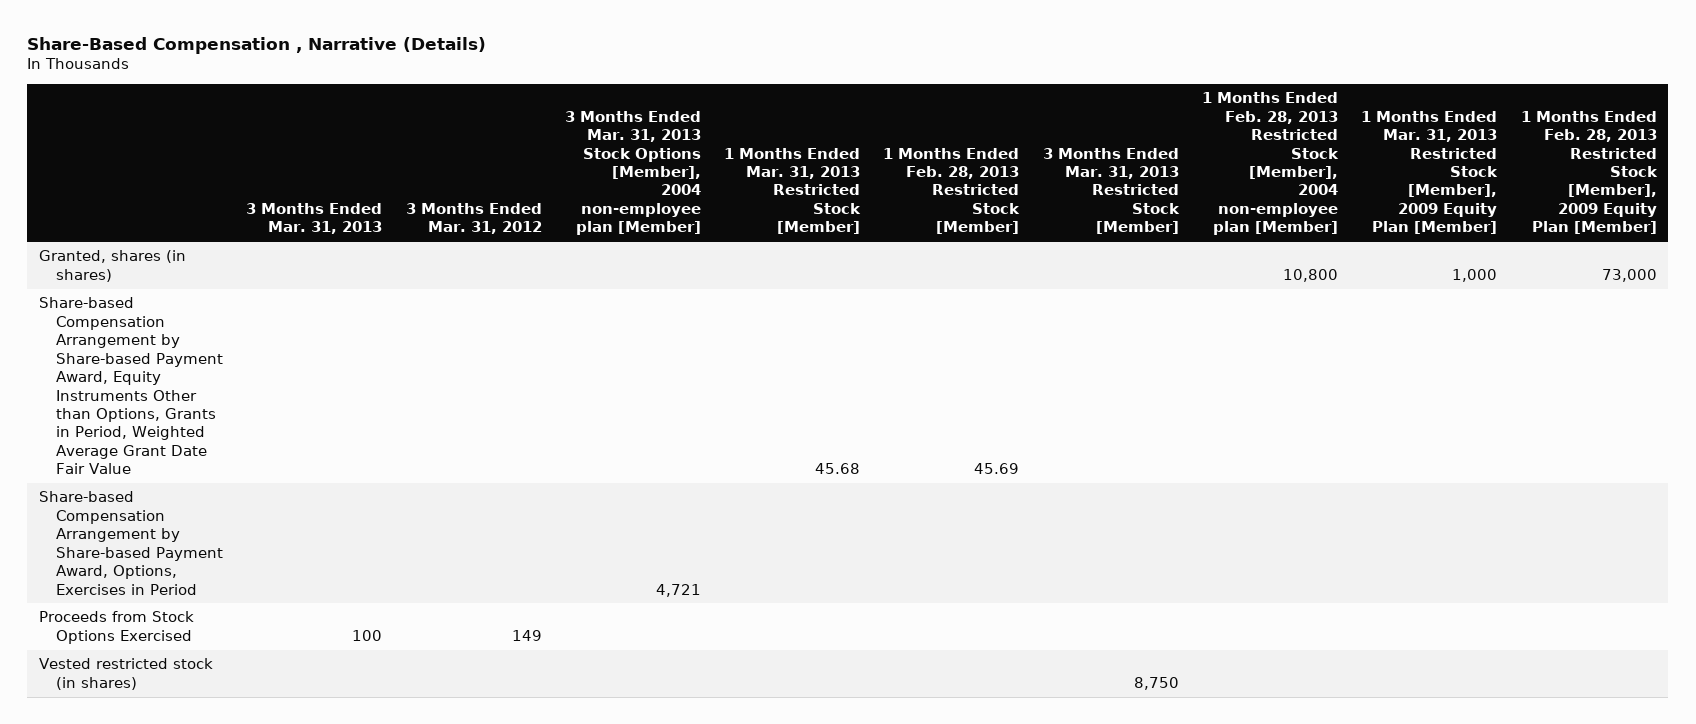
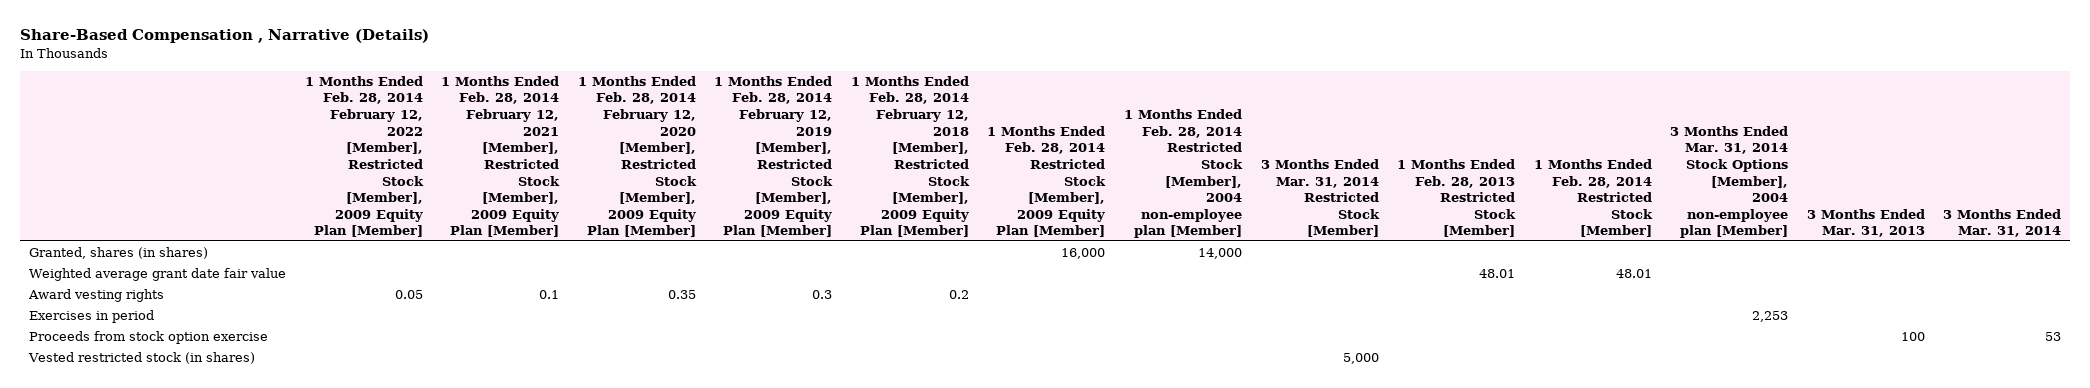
- | 3 Months Ended Mar. 31, 2013 | 3 Months Ended Mar. 31, 2012 | 3 Months Ended Mar. 31, 2013 Stock Options [Member], 2004 non-employee plan [Member] | 1 Months Ended Mar. 31, 2013 Restricted Stock [Member] | 1 Months Ended Feb. 28, 2013 Restricted Stock [Member] | 3 Months Ended Mar. 31, 2013 Restricted Stock [Member] | 1 Months Ended Feb. 28, 2013 Restricted Stock [Member], 2004 non-employee plan [Member] | 1 Months Ended Mar. 31, 2013 Restricted Stock [Member], 2009 Equity Plan [Member] | 1 Months Ended Feb. 28, 2013 Restricted Stock [Member], 2009 Equity Plan [Member]
+ | 1 Months Ended Feb. 28, 2014 February 12, 2022 [Member], Restricted Stock [Member], 2009 Equity Plan [Member] | 1 Months Ended Feb. 28, 2014 February 12, 2021 [Member], Restricted Stock [Member], 2009 Equity Plan [Member] | 1 Months Ended Feb. 28, 2014 February 12, 2020 [Member], Restricted Stock [Member], 2009 Equity Plan [Member] | 1 Months Ended Feb. 28, 2014 February 12, 2019 [Member], Restricted Stock [Member], 2009 Equity Plan [Member] | 1 Months Ended Feb. 28, 2014 February 12, 2018 [Member], Restricted Stock [Member], 2009 Equity Plan [Member] | 1 Months Ended Feb. 28, 2014 Restricted Stock [Member], 2009 Equity Plan [Member] | 1 Months Ended Feb. 28, 2014 Restricted Stock [Member], 2004 non-employee plan [Member] | 3 Months Ended Mar. 31, 2014 Restricted Stock [Member] | 1 Months Ended Feb. 28, 2013 Restricted Stock [Member] | 1 Months Ended Feb. 28, 2014 Restricted Stock [Member] | 3 Months Ended Mar. 31, 2014 Stock Options [Member], 2004 non-employee plan [Member] | 3 Months Ended Mar. 31, 2013 | 3 Months Ended Mar. 31, 2014
- Share-based Compensation Arrangement by Share-based Payment Award, Equity Instruments Other than Options, Grants in Period, Weighted Average Grant Date Fair Value | | | | 45.68 | 45.69 | | | |
- Share-based Compensation Arrangement by Share-based Payment Award, Options, Exercises in Period | | | 4,721 | | | | | |
- Proceeds from Stock Options Exercised | 100 | 149 | | | | | | |
+ Weighted average grant date fair value | | | | | | | | | 48.01 | 48.01 | | |
+ Award vesting rights | 0.05 | 0.1 | 0.35 | 0.3 | 0.2 | | | | | | | |
+ Exercises in period | | | | | | | | | | | 2,253 | |
+ Proceeds from stock option exercise | | | | | | | | | | | | 100 | 53

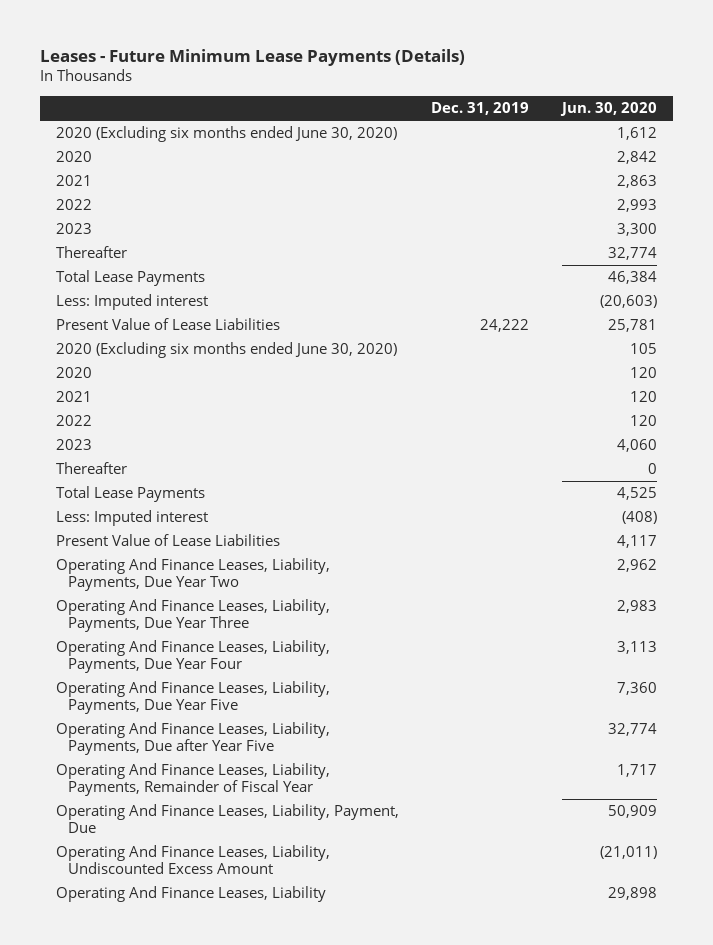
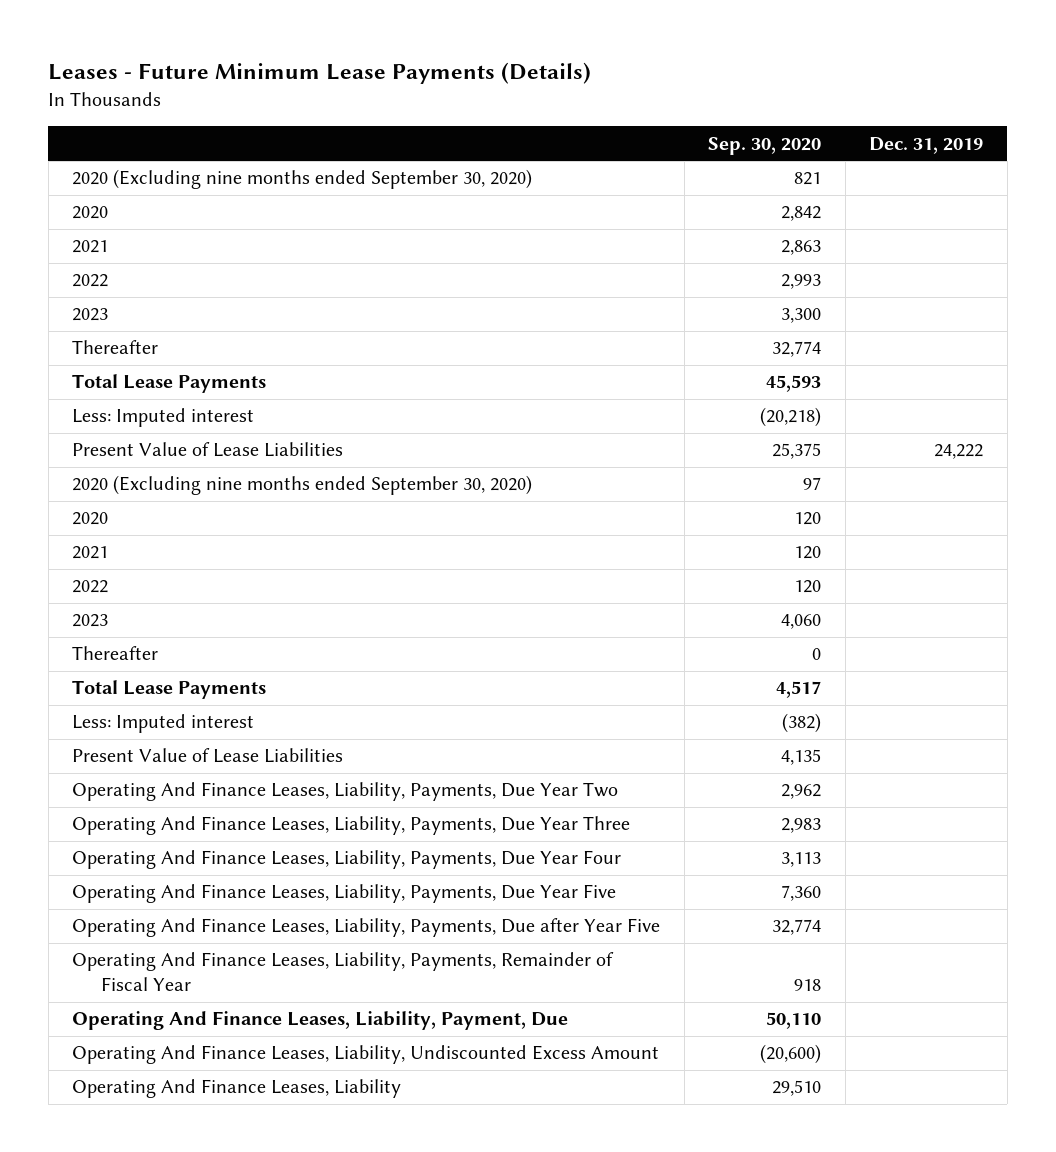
- | Dec. 31, 2019 | Jun. 30, 2020
+ | Sep. 30, 2020 | Dec. 31, 2019
- 2020 (Excluding six months ended June 30, 2020) | | 1,612
+ 2020 (Excluding nine months ended September 30, 2020) | 821 |
- 2020 (Excluding six months ended June 30, 2020) | | 105
+ 2020 (Excluding nine months ended September 30, 2020) | 97 |

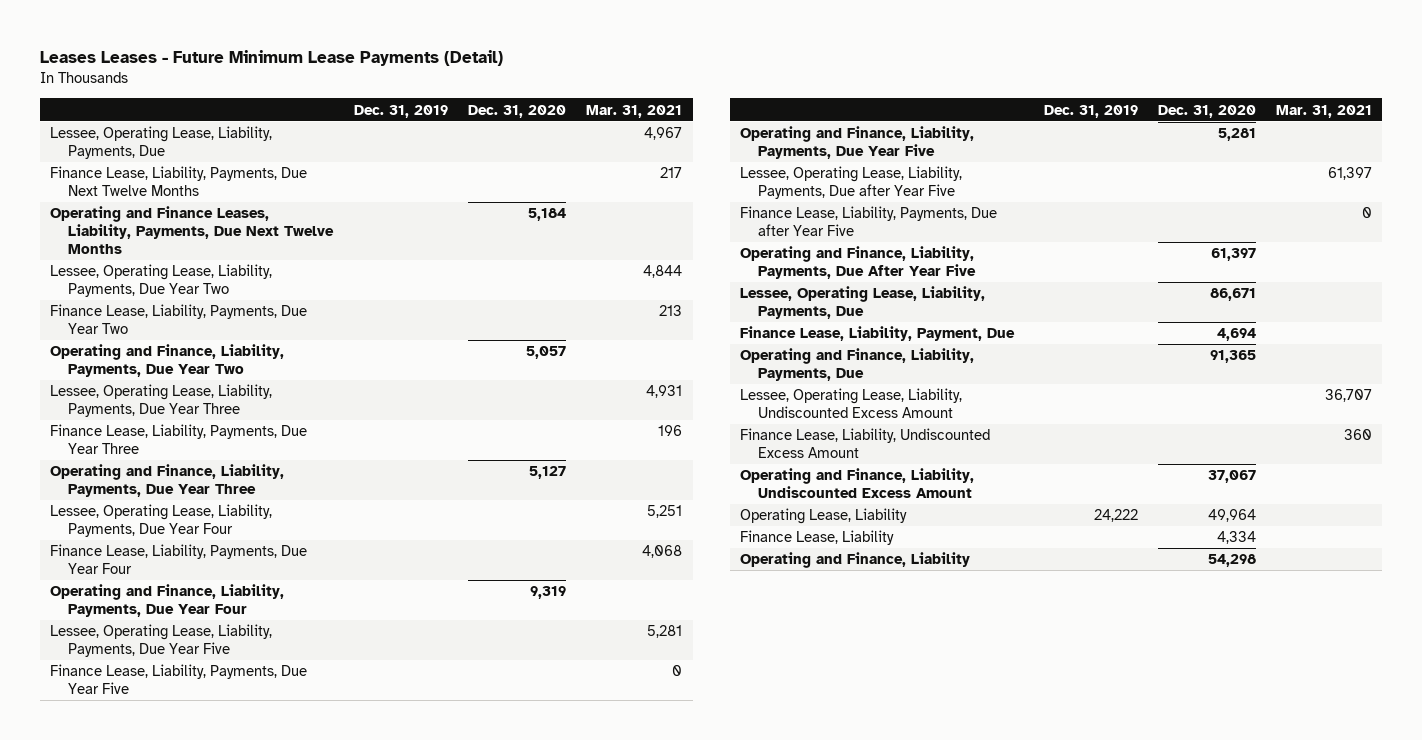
- Leases - Future Minimum Lease Payments (Details)
+ Leases Leases - Future Minimum Lease Payments (Detail)
- | Sep. 30, 2020 | Dec. 31, 2019
+ | Dec. 31, 2019 | Dec. 31, 2020 | Mar. 31, 2021
- 2020 (Excluding nine months ended September 30, 2020) | 821 |
- 2020 | 2,842 |
- 2021 | 2,863 |
- 2022 | 2,993 |
- 2023 | 3,300 |
- Thereafter | 32,774 |
- Total Lease Payments | 45,593 |
- Less: Imputed interest | (20,218) |
- Present Value of Lease Liabilities | 25,375 | 24,222
- 2020 (Excluding nine months ended September 30, 2020) | 97 |
- 2020 | 120 |
- 2021 | 120 |
- 2022 | 120 |
- 2023 | 4,060 |
- Thereafter | 0 |
- Total Lease Payments | 4,517 |
- Less: Imputed interest | (382) |
- Present Value of Lease Liabilities | 4,135 |
- Operating And Finance Leases, Liability, Payments, Due Year Two | 2,962 |
- Operating And Finance Leases, Liability, Payments, Due Year Three | 2,983 |
- Operating And Finance Leases, Liability, Payments, Due Year Four | 3,113 |
- Operating And Finance Leases, Liability, Payments, Due Year Five | 7,360 |
- Operating And Finance Leases, Liability, Payments, Due after Year Five | 32,774 |
- Operating And Finance Leases, Liability, Payments, Remainder of Fiscal Year | 918 |
- Operating And Finance Leases, Liability, Payment, Due | 50,110 |
- Operating And Finance Leases, Liability, Undiscounted Excess Amount | (20,600) |
- Operating And Finance Leases, Liability | 29,510 |
+ Lessee, Operating Lease, Liability, Payments, Due | | | 4,967
+ Finance Lease, Liability, Payments, Due Next Twelve Months | | | 217
+ Operating and Finance Leases, Liability, Payments, Due Next Twelve Months | | 5,184 |
+ Lessee, Operating Lease, Liability, Payments, Due Year Two | | | 4,844
+ Finance Lease, Liability, Payments, Due Year Two | | | 213
+ Operating and Finance, Liability, Payments, Due Year Two | | 5,057 |
+ Lessee, Operating Lease, Liability, Payments, Due Year Three | | | 4,931
+ Finance Lease, Liability, Payments, Due Year Three | | | 196
+ Operating and Finance, Liability, Payments, Due Year Three | | 5,127 |
+ Lessee, Operating Lease, Liability, Payments, Due Year Four | | | 5,251
+ Finance Lease, Liability, Payments, Due Year Four | | | 4,068
+ Operating and Finance, Liability, Payments, Due Year Four | | 9,319 |
+ Lessee, Operating Lease, Liability, Payments, Due Year Five | | | 5,281
+ Finance Lease, Liability, Payments, Due Year Five | | | 0
+ Operating and Finance, Liability, Payments, Due Year Five | | 5,281 |
+ Lessee, Operating Lease, Liability, Payments, Due after Year Five | | | 61,397
+ Finance Lease, Liability, Payments, Due after Year Five | | | 0
+ Operating and Finance, Liability, Payments, Due After Year Five | | 61,397 |
+ Lessee, Operating Lease, Liability, Payments, Due | | 86,671 |
+ Finance Lease, Liability, Payment, Due | | 4,694 |
+ Operating and Finance, Liability, Payments, Due | | 91,365 |
+ Lessee, Operating Lease, Liability, Undiscounted Excess Amount | | | 36,707
+ Finance Lease, Liability, Undiscounted Excess Amount | | | 360
+ Operating and Finance, Liability, Undiscounted Excess Amount | | 37,067 |
+ Operating Lease, Liability | 24,222 | 49,964 |
+ Finance Lease, Liability | | 4,334 |
+ Operating and Finance, Liability | | 54,298 |

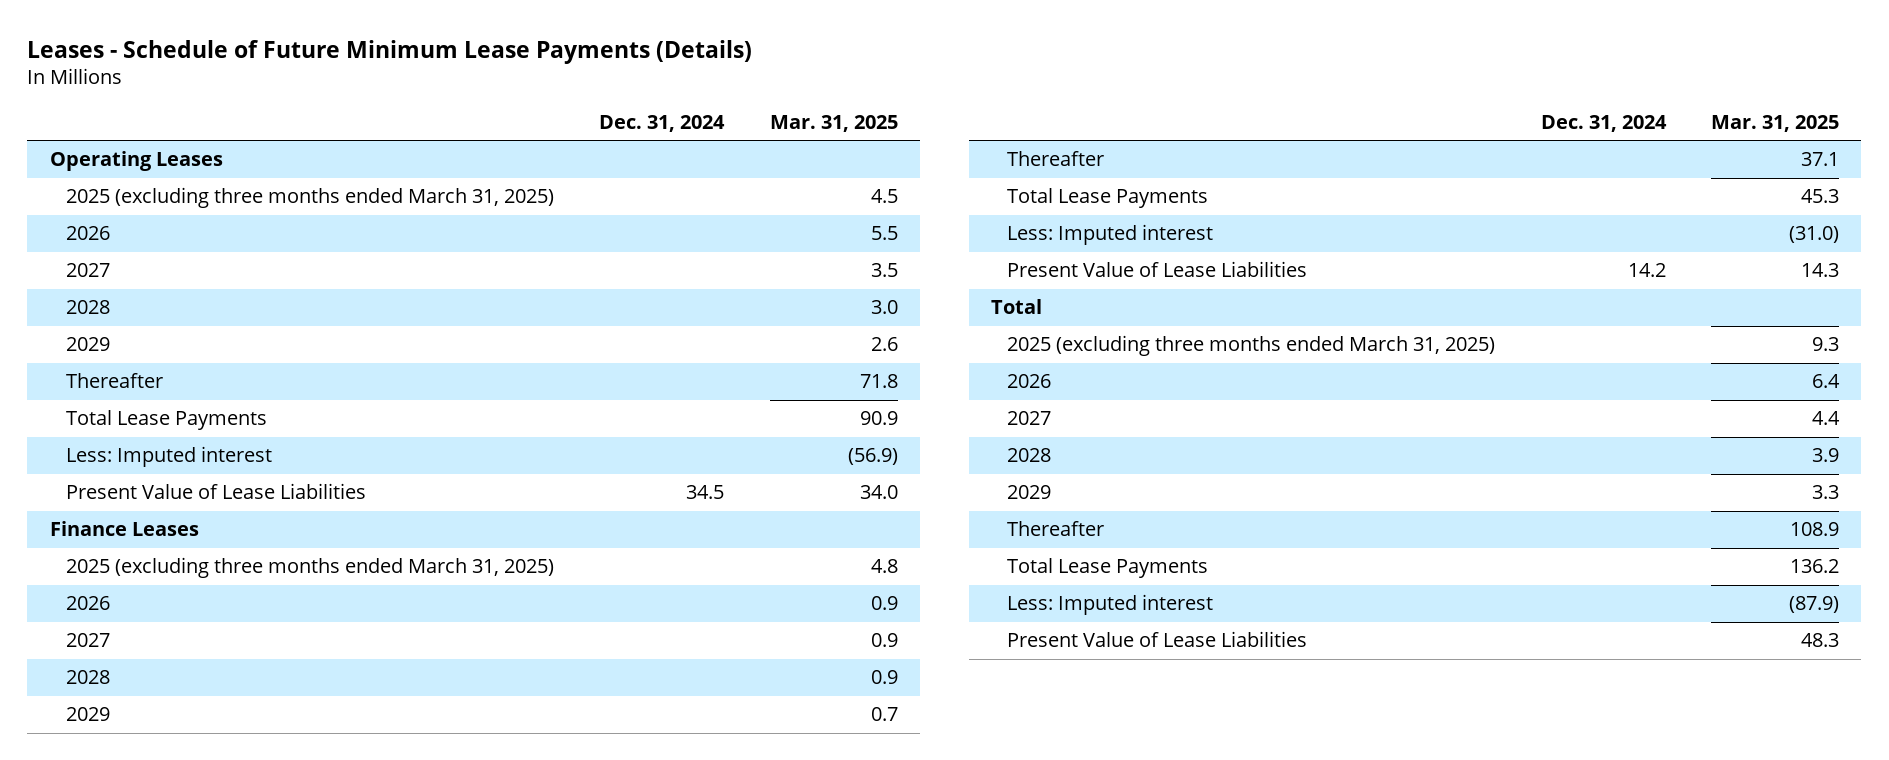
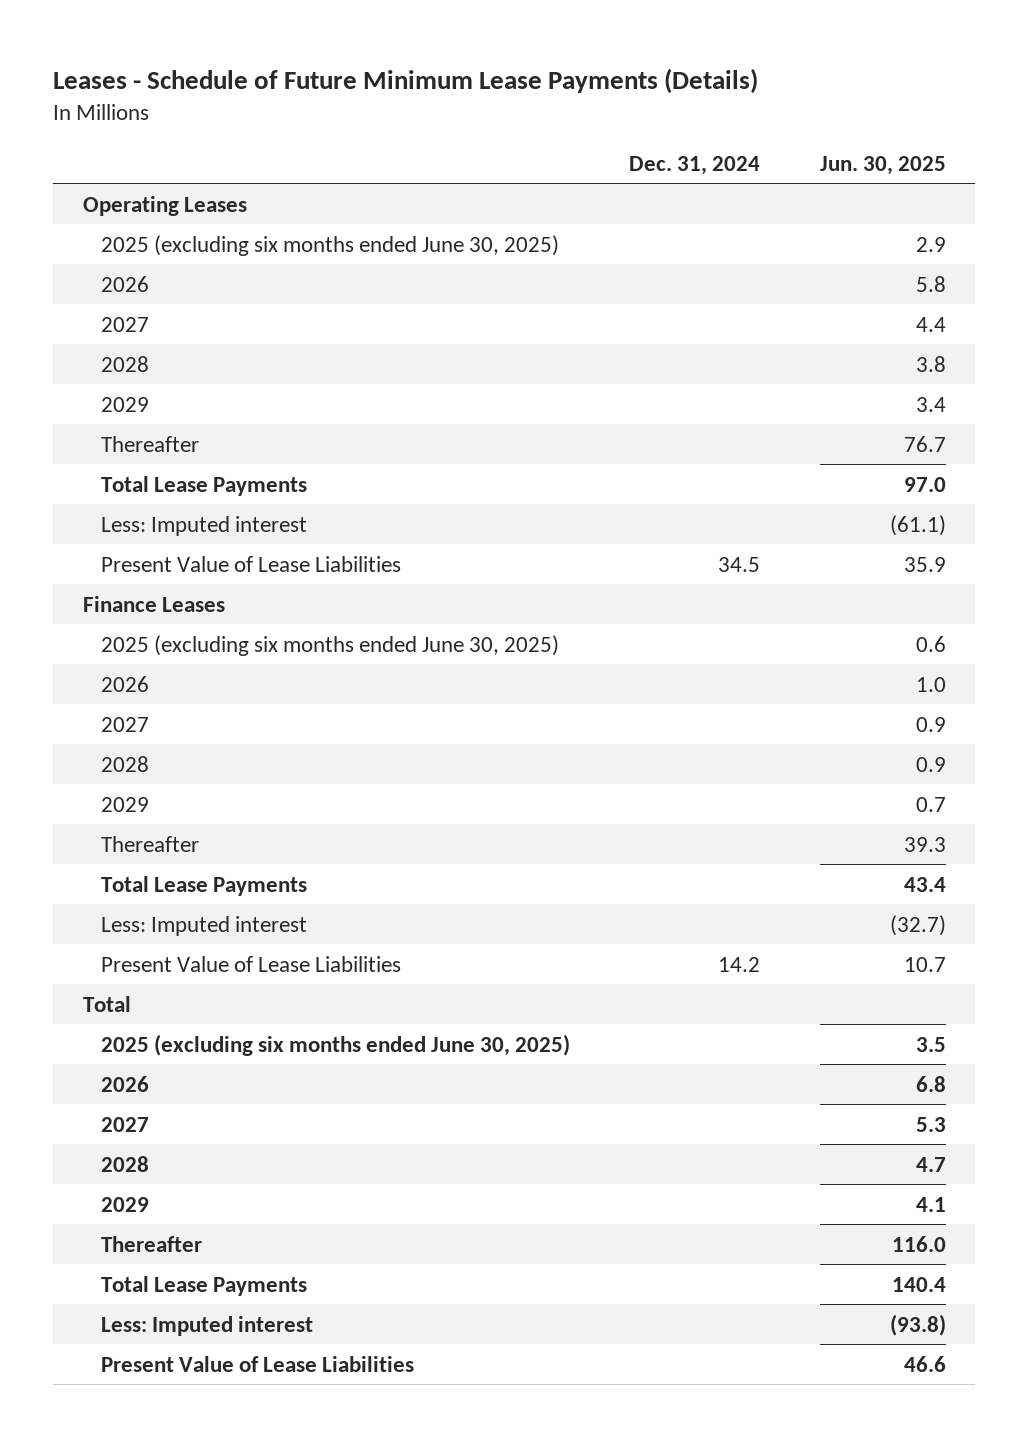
- | Dec. 31, 2024 | Mar. 31, 2025
+ | Dec. 31, 2024 | Jun. 30, 2025
- 2025 (excluding three months ended March 31, 2025) | | 4.5
+ 2025 (excluding six months ended June 30, 2025) | | 2.9
- 2025 (excluding three months ended March 31, 2025) | | 4.8
+ 2025 (excluding six months ended June 30, 2025) | | 0.6
- 2025 (excluding three months ended March 31, 2025) | | 9.3
+ 2025 (excluding six months ended June 30, 2025) | | 3.5

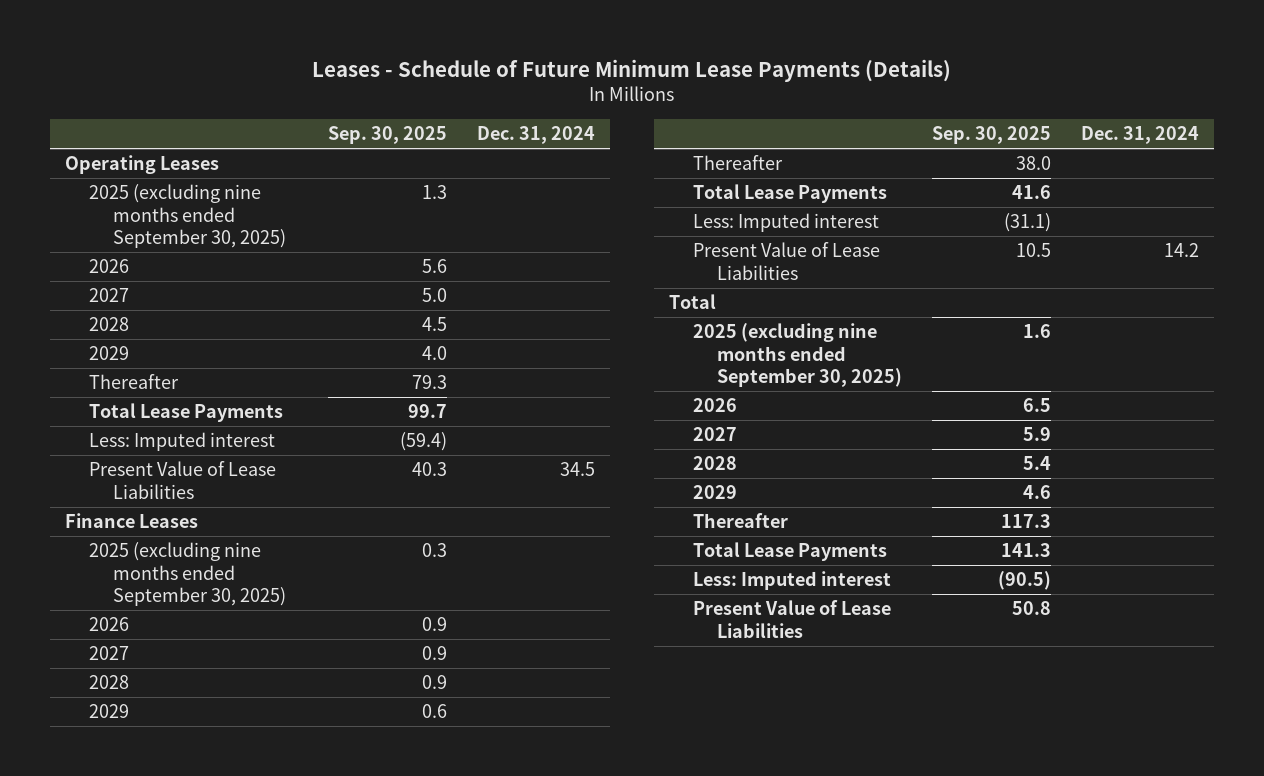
- | Dec. 31, 2024 | Jun. 30, 2025
+ | Sep. 30, 2025 | Dec. 31, 2024
- 2025 (excluding six months ended June 30, 2025) | | 2.9
+ 2025 (excluding nine months ended September 30, 2025) | 1.3 |
- 2025 (excluding six months ended June 30, 2025) | | 0.6
+ 2025 (excluding nine months ended September 30, 2025) | 0.3 |
- 2025 (excluding six months ended June 30, 2025) | | 3.5
+ 2025 (excluding nine months ended September 30, 2025) | 1.6 |

